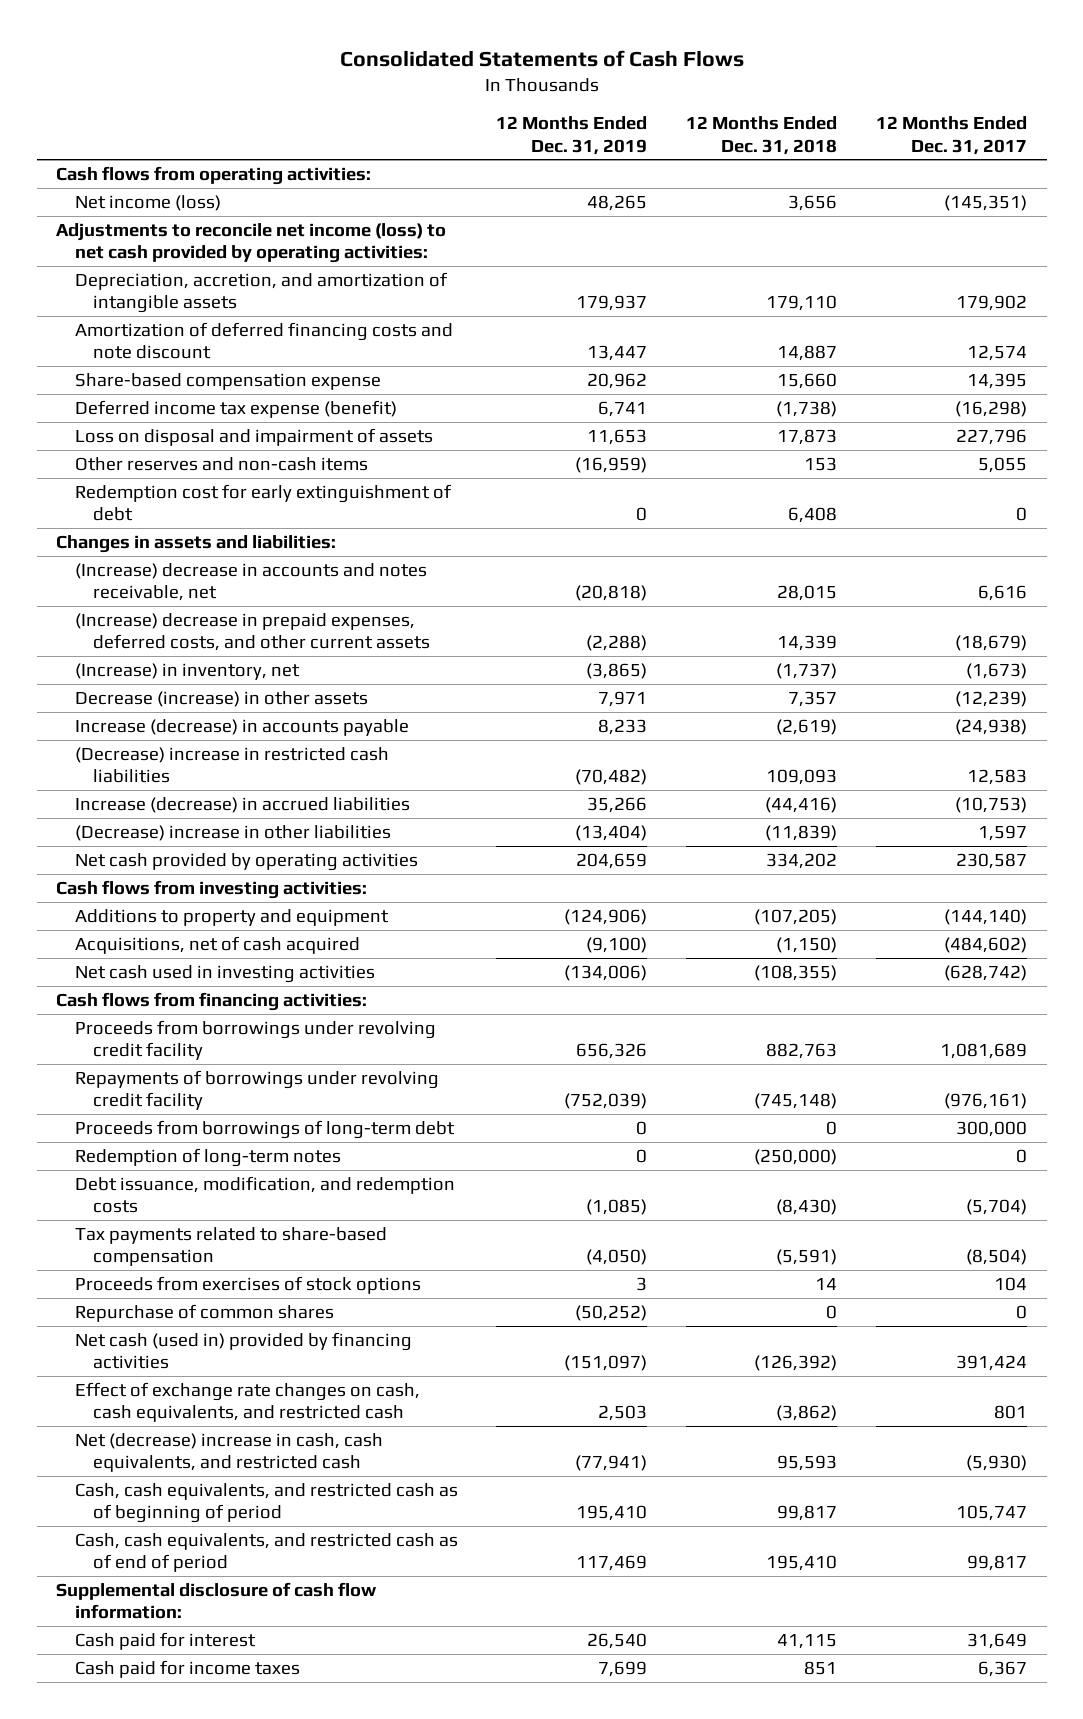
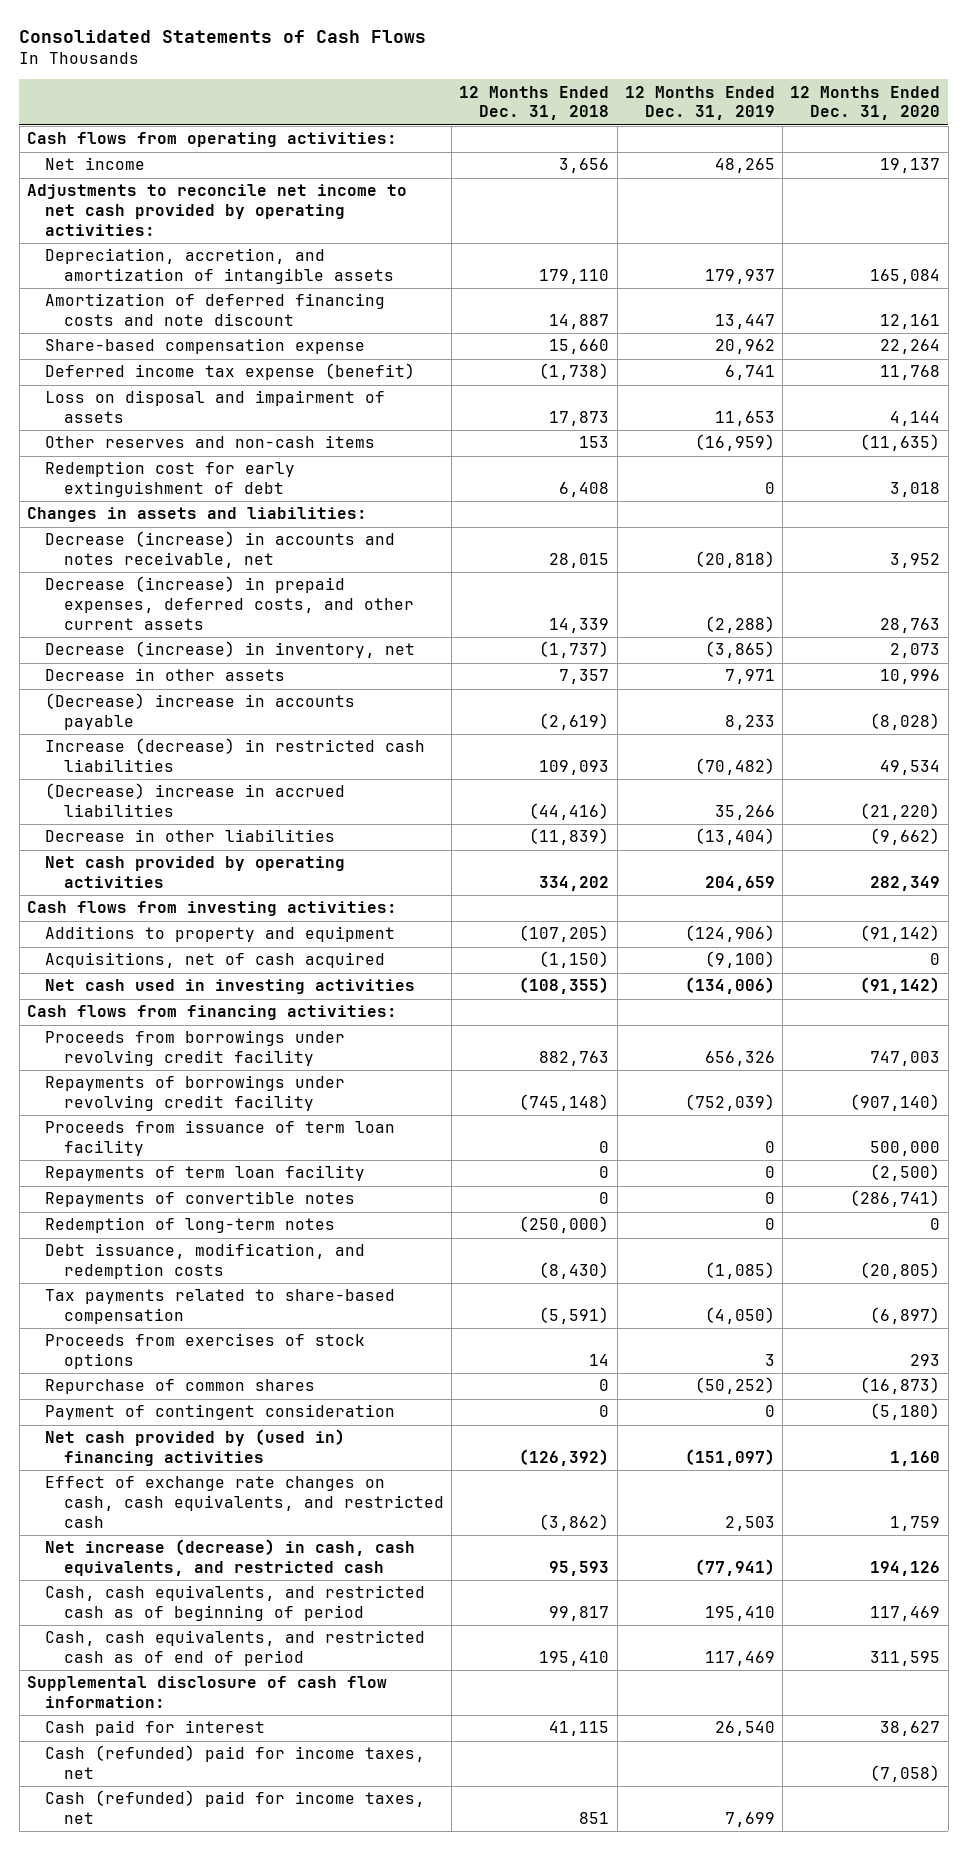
- | 12 Months Ended Dec. 31, 2019 | 12 Months Ended Dec. 31, 2018 | 12 Months Ended Dec. 31, 2017
+ | 12 Months Ended Dec. 31, 2018 | 12 Months Ended Dec. 31, 2019 | 12 Months Ended Dec. 31, 2020
- Net income (loss) | 48,265 | 3,656 | (145,351)
- Adjustments to reconcile net income (loss) to net cash provided by operating activities:
+ Net income | 3,656 | 48,265 | 19,137
+ Adjustments to reconcile net income to net cash provided by operating activities:
- (Increase) decrease in accounts and notes receivable, net | (20,818) | 28,015 | 6,616
- (Increase) decrease in prepaid expenses, deferred costs, and other current assets | (2,288) | 14,339 | (18,679)
- (Increase) in inventory, net | (3,865) | (1,737) | (1,673)
- Decrease (increase) in other assets | 7,971 | 7,357 | (12,239)
- Increase (decrease) in accounts payable | 8,233 | (2,619) | (24,938)
- (Decrease) increase in restricted cash liabilities | (70,482) | 109,093 | 12,583
- Increase (decrease) in accrued liabilities | 35,266 | (44,416) | (10,753)
- (Decrease) increase in other liabilities | (13,404) | (11,839) | 1,597
+ Decrease (increase) in accounts and notes receivable, net | 28,015 | (20,818) | 3,952
+ Decrease (increase) in prepaid expenses, deferred costs, and other current assets | 14,339 | (2,288) | 28,763
+ Decrease (increase) in inventory, net | (1,737) | (3,865) | 2,073
+ Decrease in other assets | 7,357 | 7,971 | 10,996
+ (Decrease) increase in accounts payable | (2,619) | 8,233 | (8,028)
+ Increase (decrease) in restricted cash liabilities | 109,093 | (70,482) | 49,534
+ (Decrease) increase in accrued liabilities | (44,416) | 35,266 | (21,220)
+ Decrease in other liabilities | (11,839) | (13,404) | (9,662)
- Proceeds from borrowings of long-term debt | 0 | 0 | 300,000
+ Proceeds from issuance of term loan facility | 0 | 0 | 500,000
+ Repayments of term loan facility | 0 | 0 | (2,500)
+ Repayments of convertible notes | 0 | 0 | (286,741)
- Net cash (used in) provided by financing activities | (151,097) | (126,392) | 391,424
+ Payment of contingent consideration | 0 | 0 | (5,180)
+ Net cash provided by (used in) financing activities | (126,392) | (151,097) | 1,160
- Net (decrease) increase in cash, cash equivalents, and restricted cash | (77,941) | 95,593 | (5,930)
+ Net increase (decrease) in cash, cash equivalents, and restricted cash | 95,593 | (77,941) | 194,126
- Cash paid for income taxes | 7,699 | 851 | 6,367
+ Cash (refunded) paid for income taxes, net | | | (7,058)
+ Cash (refunded) paid for income taxes, net | 851 | 7,699 |

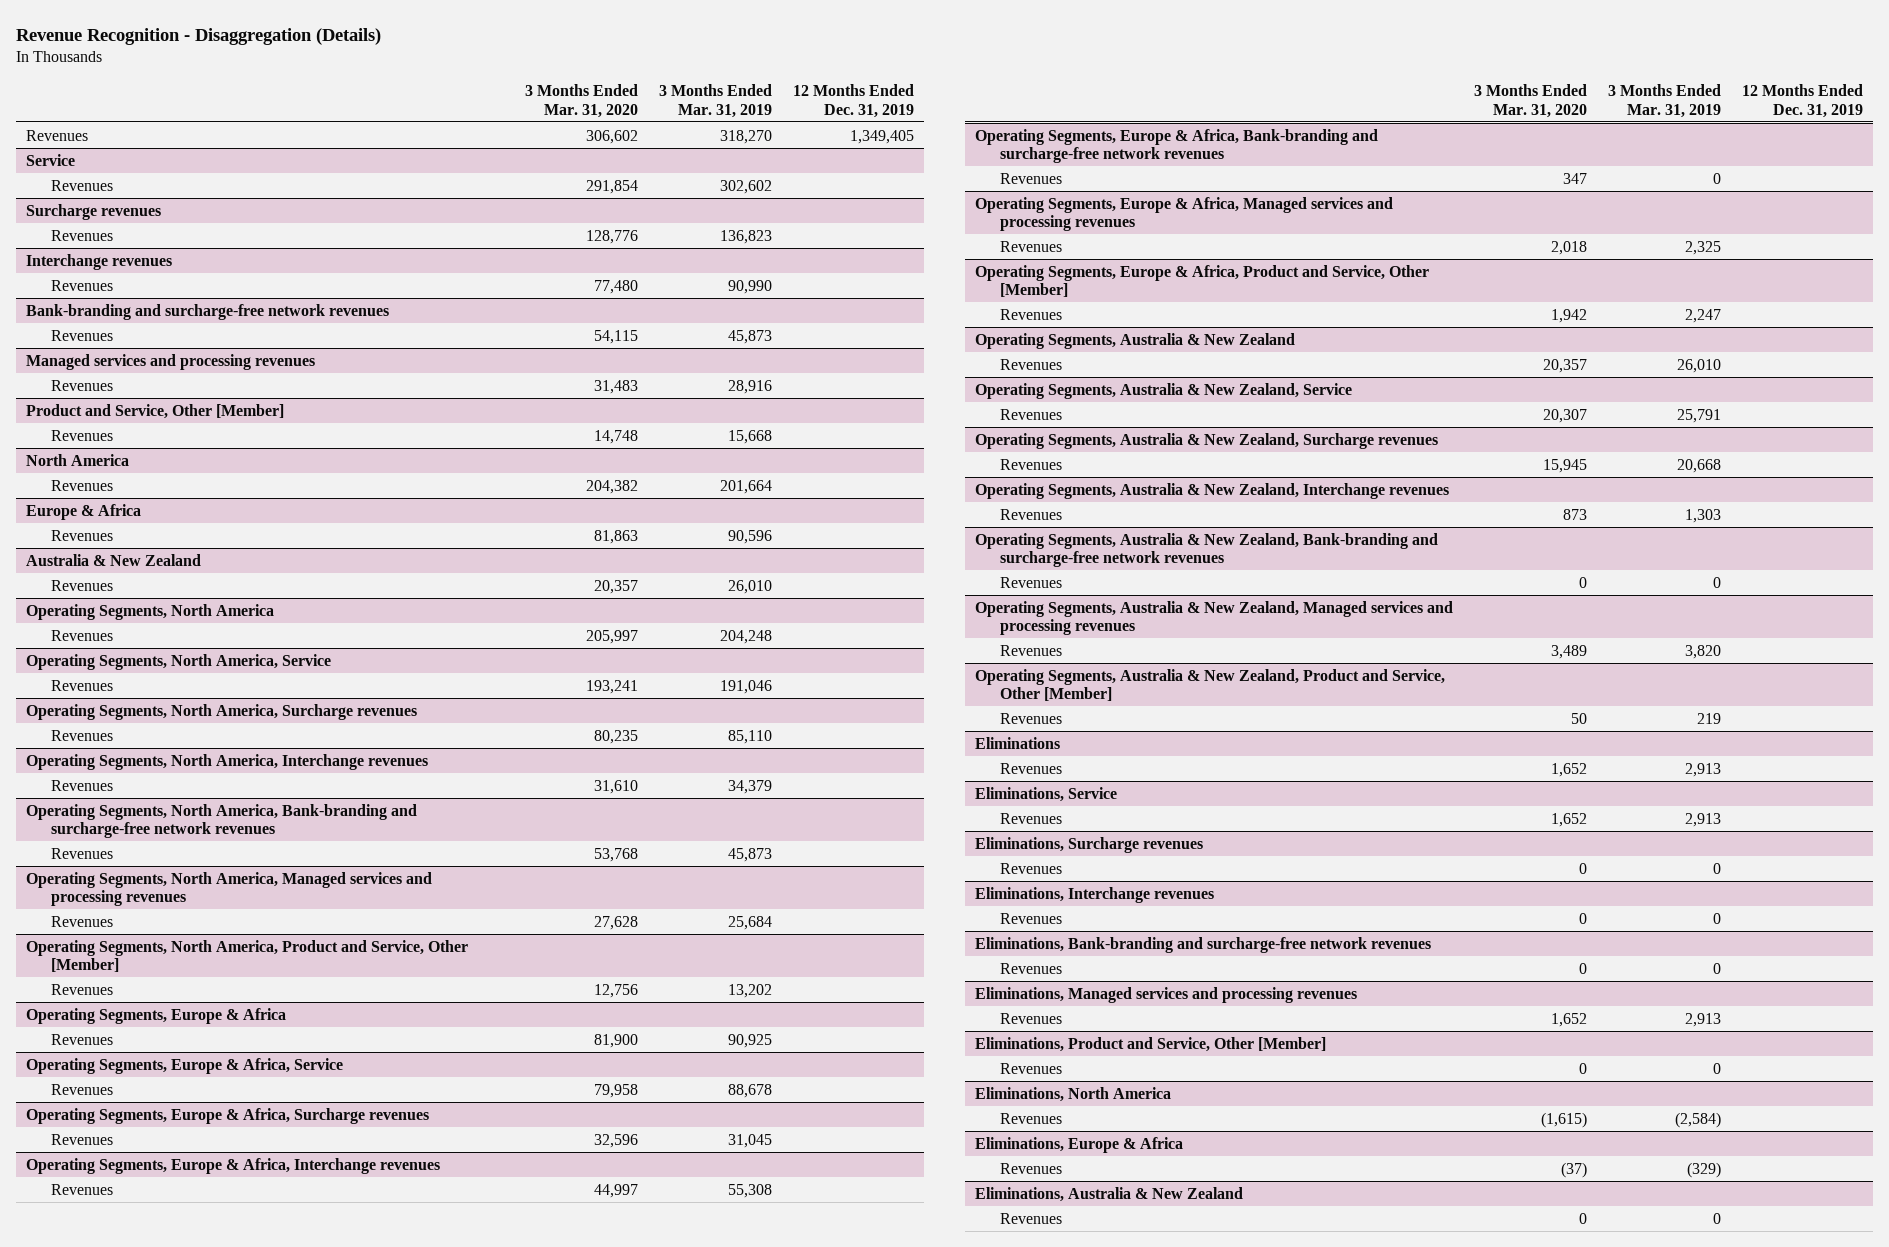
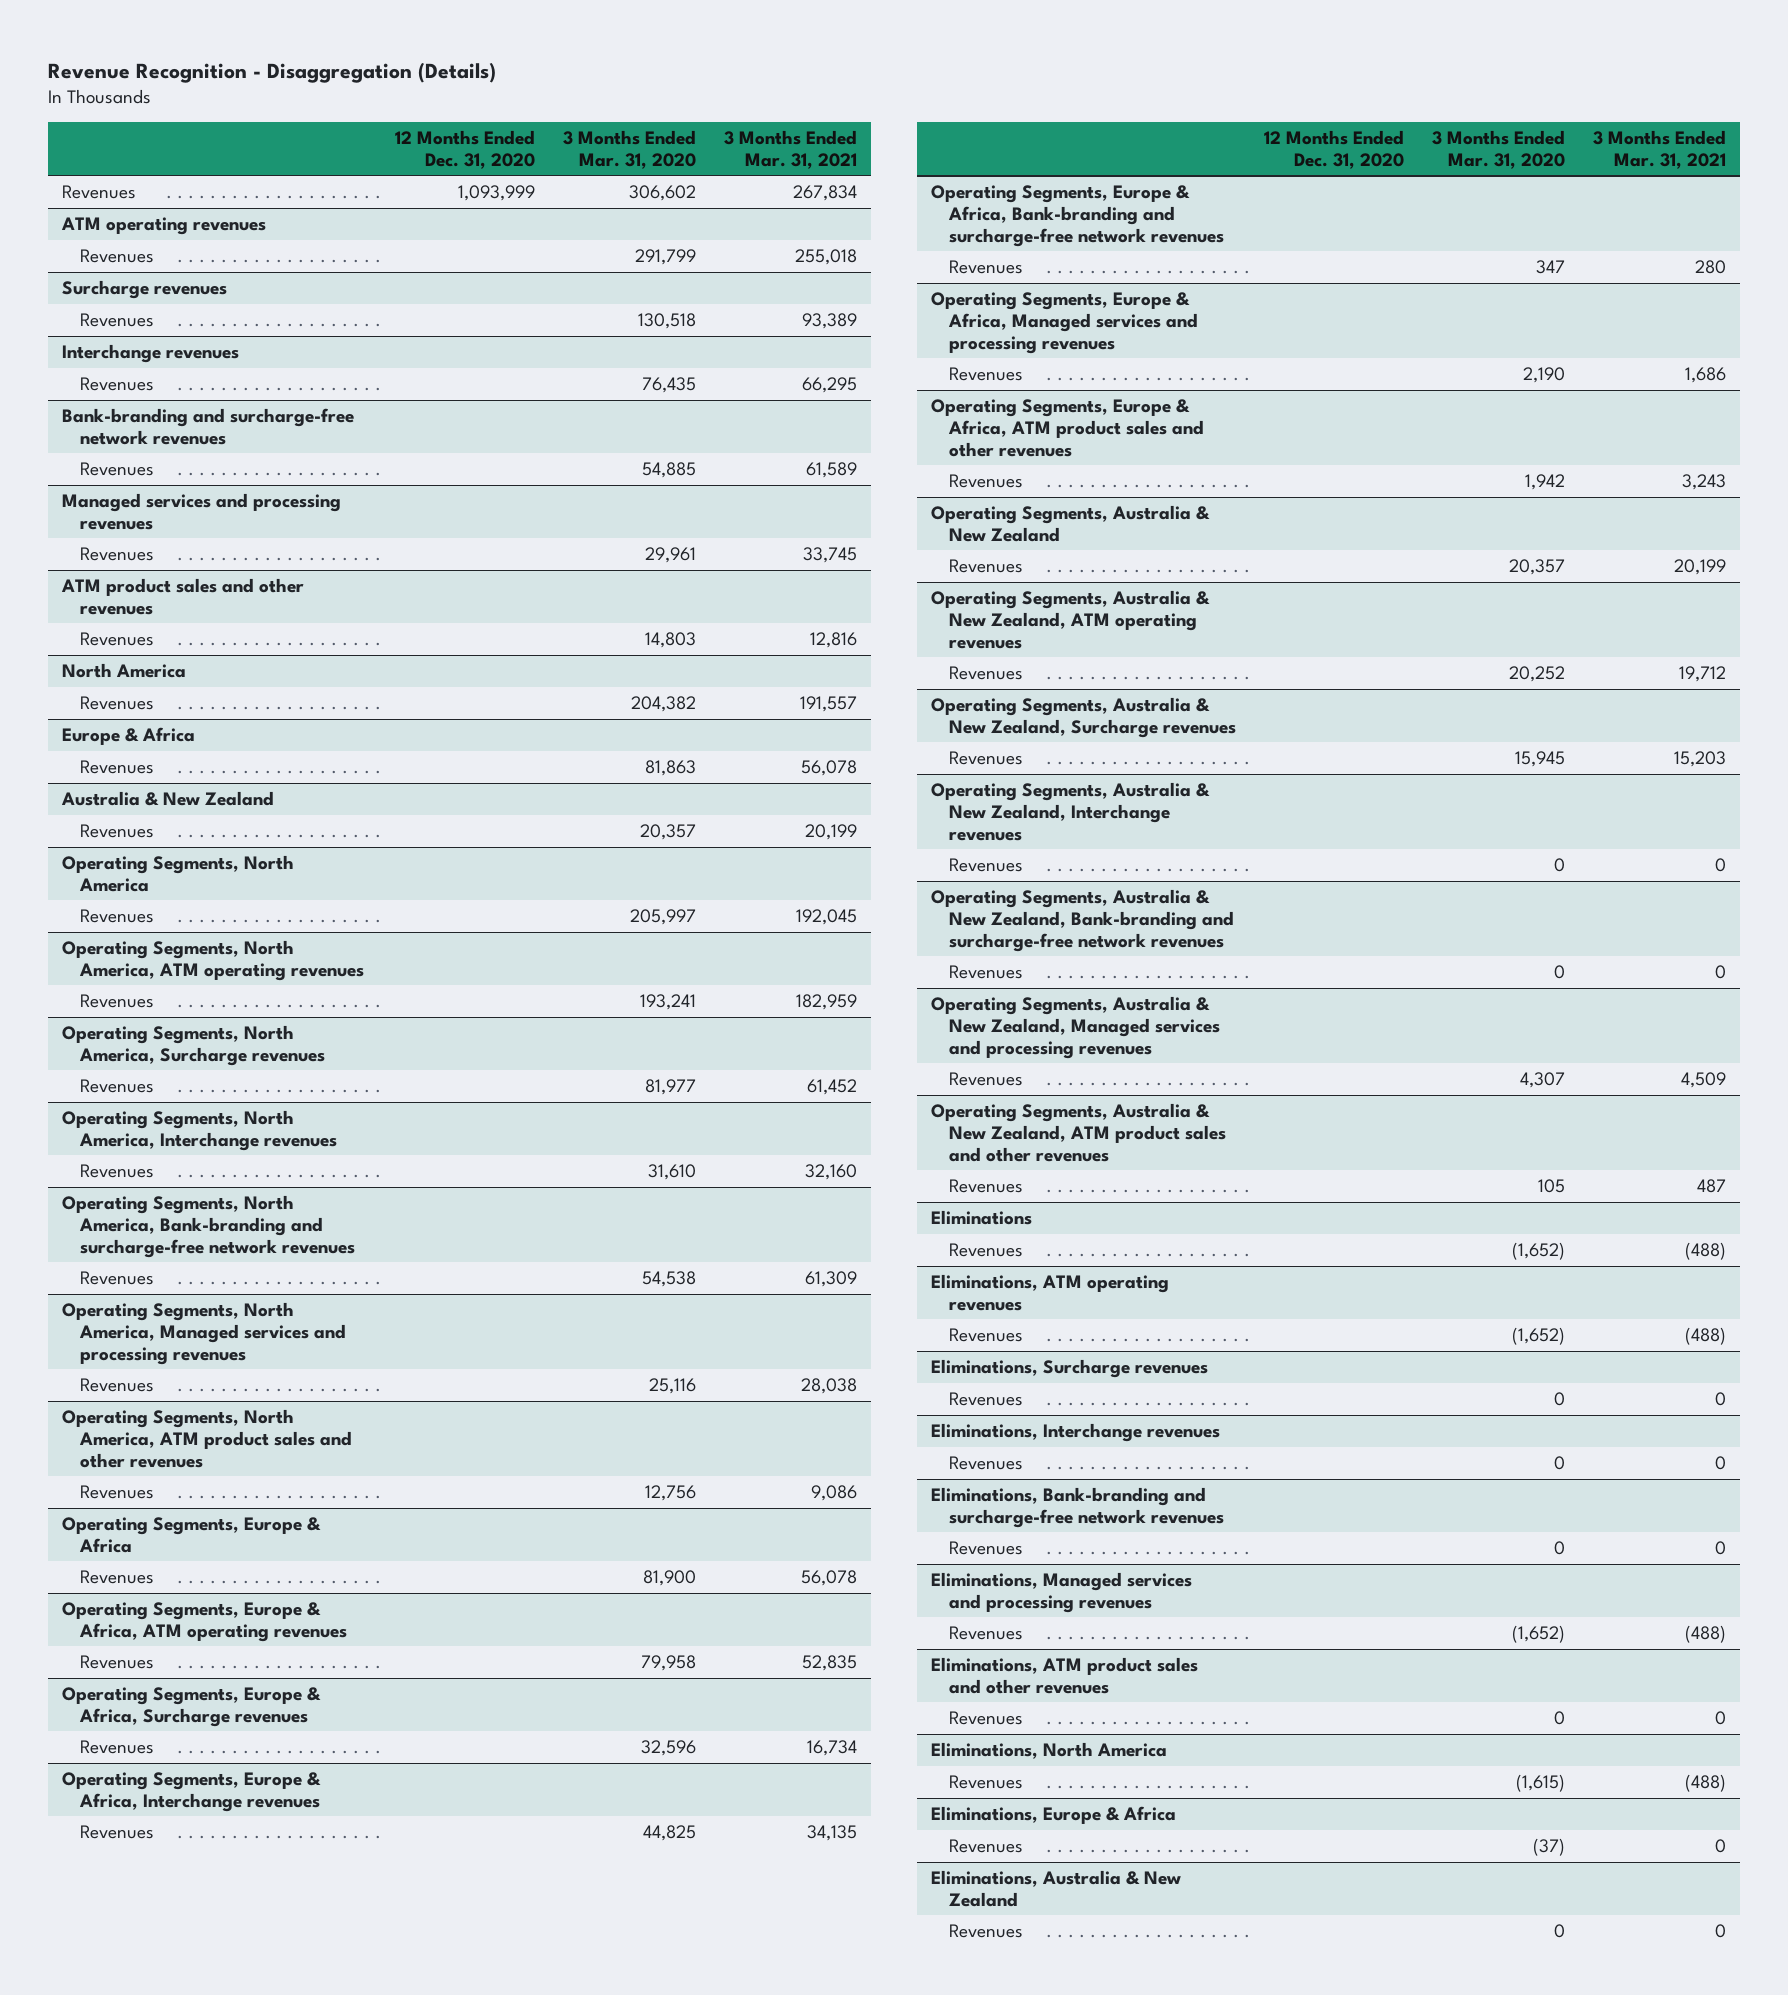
- | 3 Months Ended Mar. 31, 2020 | 3 Months Ended Mar. 31, 2019 | 12 Months Ended Dec. 31, 2019
+ | 12 Months Ended Dec. 31, 2020 | 3 Months Ended Mar. 31, 2020 | 3 Months Ended Mar. 31, 2021
- Service
- Revenues | 291,854 | 302,602 |
+ ATM operating revenues
+ Revenues | | 291,799 | 255,018
@ Surcharge revenues
- Revenues | 128,776 | 136,823 |
+ Revenues | | 130,518 | 93,389
@ Interchange revenues
- Revenues | 77,480 | 90,990 |
+ Revenues | | 76,435 | 66,295
@ Bank-branding and surcharge-free network revenues
- Revenues | 54,115 | 45,873 |
+ Revenues | | 54,885 | 61,589
@ Managed services and processing revenues
- Revenues | 31,483 | 28,916 |
- Product and Service, Other [Member]
- Revenues | 14,748 | 15,668 |
@ Managed services and processing revenues
+ Revenues | | 29,961 | 33,745
+ ATM product sales and other revenues
+ Revenues | | 14,803 | 12,816
- Operating Segments, North America, Service
+ Operating Segments, North America, ATM operating revenues
@ Operating Segments, North America, Surcharge revenues
- Revenues | 80,235 | 85,110 |
+ Revenues | | 81,977 | 61,452
@ Operating Segments, North America, Bank-branding and surcharge-free network revenues
- Revenues | 53,768 | 45,873 |
+ Revenues | | 54,538 | 61,309
@ Operating Segments, North America, Managed services and processing revenues
- Revenues | 27,628 | 25,684 |
- Operating Segments, North America, Product and Service, Other [Member]
@ Operating Segments, North America, Managed services and processing revenues
+ Revenues | | 25,116 | 28,038
+ Operating Segments, North America, ATM product sales and other revenues
- Operating Segments, Europe & Africa, Service
+ Operating Segments, Europe & Africa, ATM operating revenues
@ Operating Segments, Europe & Africa, Interchange revenues
- Revenues | 44,997 | 55,308 |
+ Revenues | | 44,825 | 34,135
@ Operating Segments, Europe & Africa, Managed services and processing revenues
- Revenues | 2,018 | 2,325 |
- Operating Segments, Europe & Africa, Product and Service, Other [Member]
@ Operating Segments, Europe & Africa, Managed services and processing revenues
+ Revenues | | 2,190 | 1,686
+ Operating Segments, Europe & Africa, ATM product sales and other revenues
- Operating Segments, Australia & New Zealand, Service
- Revenues | 20,307 | 25,791 |
+ Operating Segments, Australia & New Zealand, ATM operating revenues
+ Revenues | | 20,252 | 19,712
@ Operating Segments, Australia & New Zealand, Interchange revenues
- Revenues | 873 | 1,303 |
+ Revenues | | 0 | 0
@ Operating Segments, Australia & New Zealand, Managed services and processing revenues
- Revenues | 3,489 | 3,820 |
- Operating Segments, Australia & New Zealand, Product and Service, Other [Member]
- Revenues | 50 | 219 |
@ Operating Segments, Australia & New Zealand, Managed services and processing revenues
+ Revenues | | 4,307 | 4,509
+ Operating Segments, Australia & New Zealand, ATM product sales and other revenues
+ Revenues | | 105 | 487
@ Eliminations
- Revenues | 1,652 | 2,913 |
- Eliminations, Service
- Revenues | 1,652 | 2,913 |
@ Eliminations
+ Revenues | | (1,652) | (488)
+ Eliminations, ATM operating revenues
+ Revenues | | (1,652) | (488)
@ Eliminations, Managed services and processing revenues
- Revenues | 1,652 | 2,913 |
- Eliminations, Product and Service, Other [Member]
@ Eliminations, Managed services and processing revenues
+ Revenues | | (1,652) | (488)
+ Eliminations, ATM product sales and other revenues

